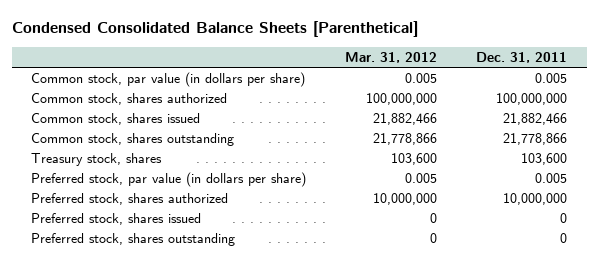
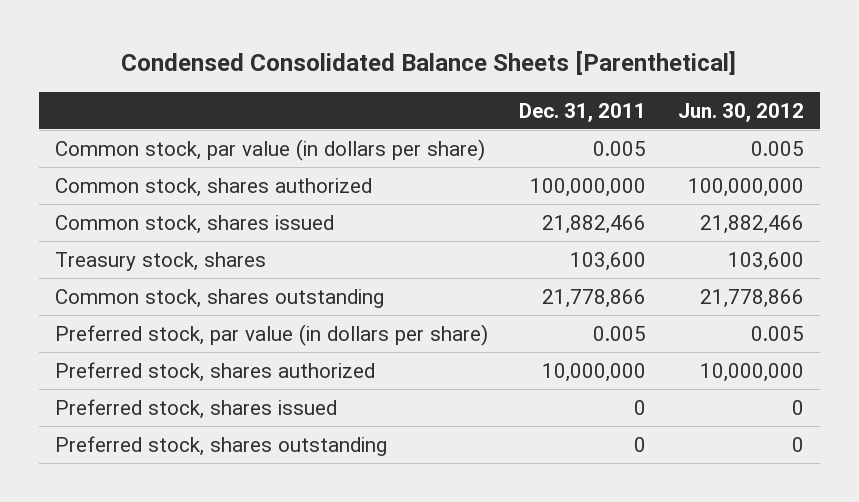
- | Mar. 31, 2012 | Dec. 31, 2011
+ | Dec. 31, 2011 | Jun. 30, 2012
moved down: Common stock, shares outstanding | 21,778,866 | 21,778,866

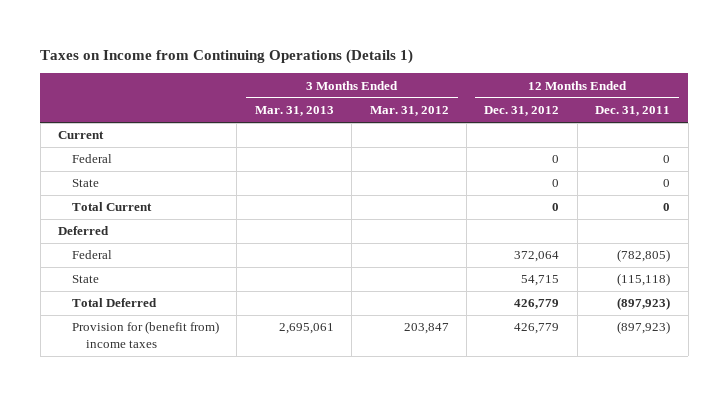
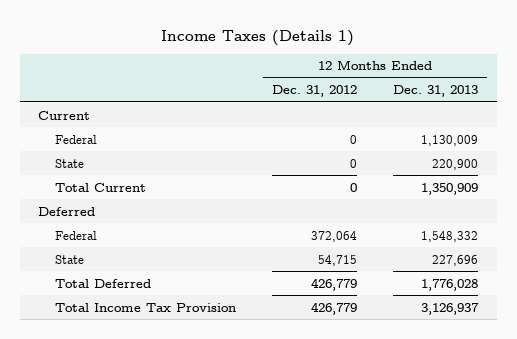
- Taxes on Income from Continuing Operations (Details 1)
+ Income Taxes (Details 1)
- | 3 Months Ended Mar. 31, 2013 | 3 Months Ended Mar. 31, 2012 | 12 Months Ended Dec. 31, 2012 | 12 Months Ended Dec. 31, 2011
+ | 12 Months Ended Dec. 31, 2012 | 12 Months Ended Dec. 31, 2013
- Provision for (benefit from) income taxes | 2,695,061 | 203,847 | 426,779 | (897,923)
+ Total Income Tax Provision | 426,779 | 3,126,937

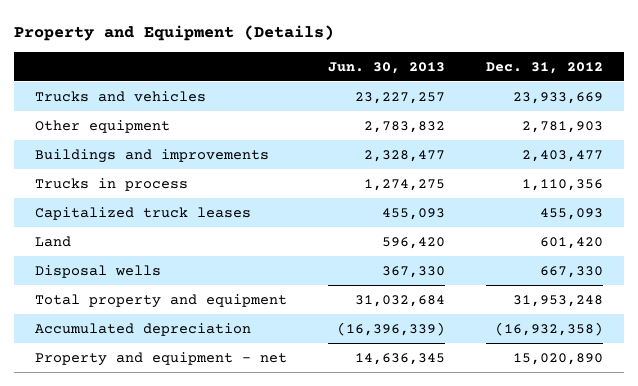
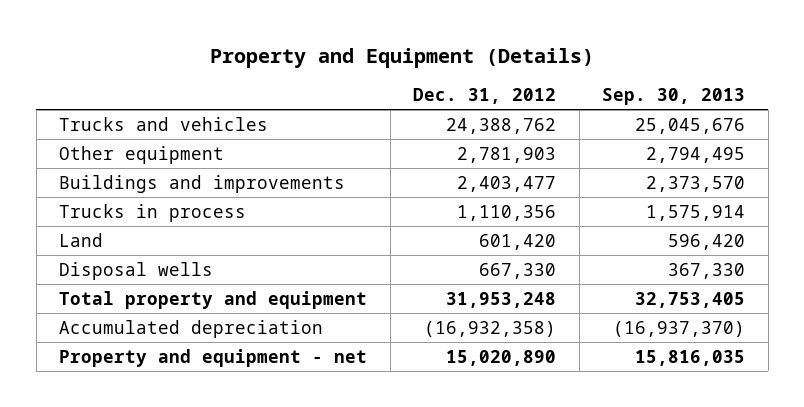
- | Jun. 30, 2013 | Dec. 31, 2012
+ | Dec. 31, 2012 | Sep. 30, 2013
- Trucks and vehicles | 23,227,257 | 23,933,669
+ Trucks and vehicles | 24,388,762 | 25,045,676
- Capitalized truck leases | 455,093 | 455,093

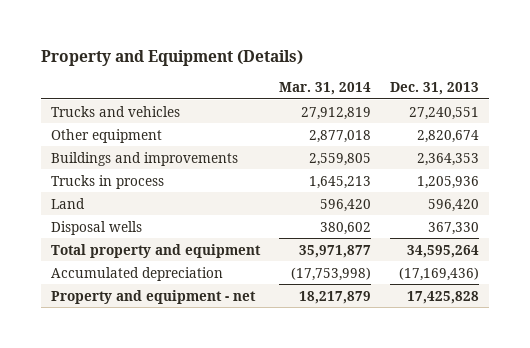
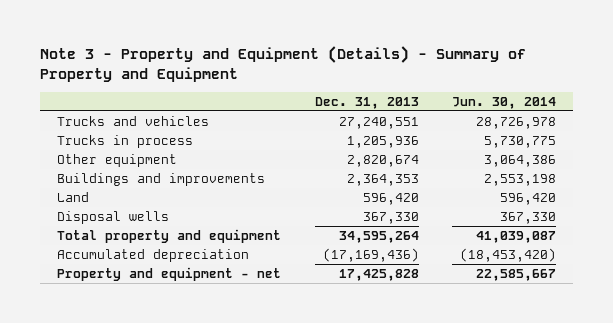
- Property and Equipment (Details)
+ Note 3 - Property and Equipment (Details) - Summary of Property and Equipment
- | Mar. 31, 2014 | Dec. 31, 2013
+ | Dec. 31, 2013 | Jun. 30, 2014
moved up: Trucks in process | 1,205,936 | 5,730,775

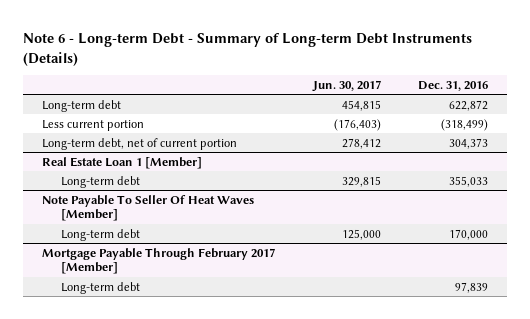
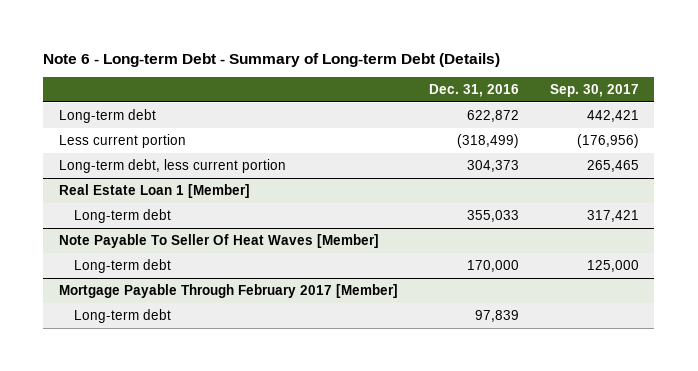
- Note 6 - Long-term Debt - Summary of Long-term Debt Instruments (Details)
+ Note 6 - Long-term Debt - Summary of Long-term Debt (Details)
- | Jun. 30, 2017 | Dec. 31, 2016
+ | Dec. 31, 2016 | Sep. 30, 2017
- Long-term debt, net of current portion | 278,412 | 304,373
+ Long-term debt, less current portion | 304,373 | 265,465

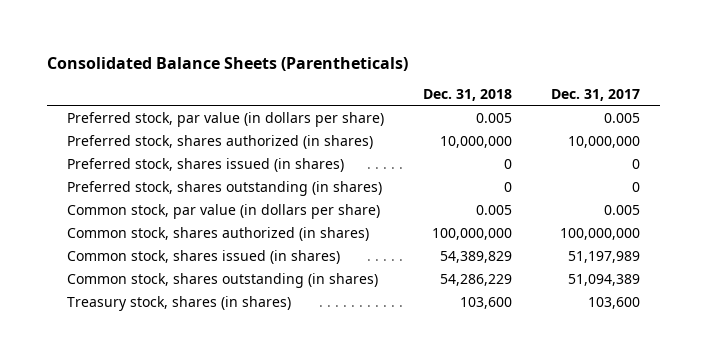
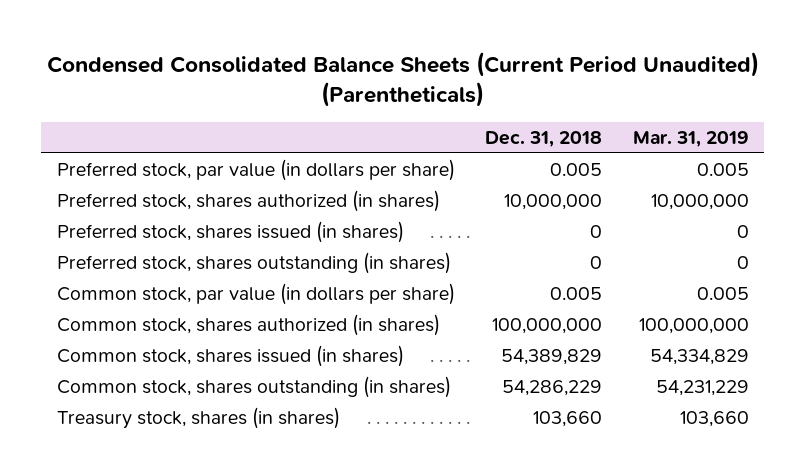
- Consolidated Balance Sheets (Parentheticals)
+ Condensed Consolidated Balance Sheets (Current Period Unaudited) (Parentheticals)
- | Dec. 31, 2018 | Dec. 31, 2017
+ | Dec. 31, 2018 | Mar. 31, 2019
- Treasury stock, shares (in shares) | 103,600 | 103,600
+ Treasury stock, shares (in shares) | 103,660 | 103,660

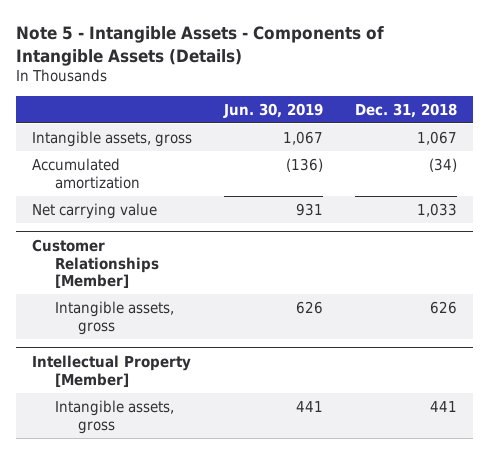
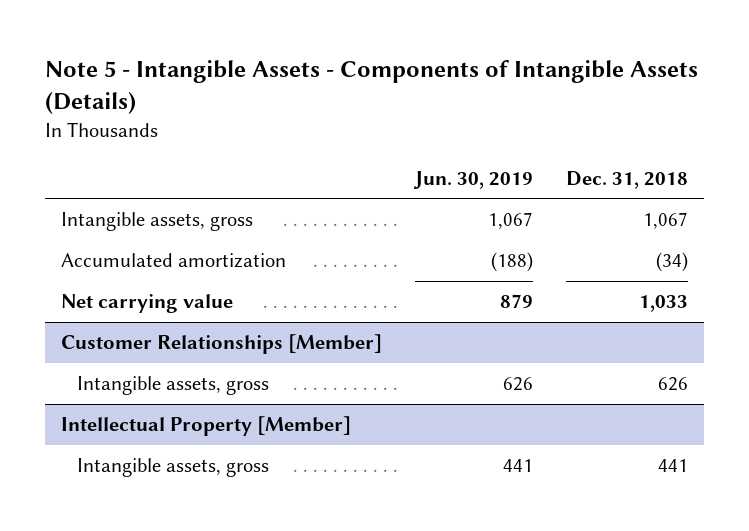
- Accumulated amortization | (136) | (34)
- Net carrying value | 931 | 1,033
+ Accumulated amortization | (188) | (34)
+ Net carrying value | 879 | 1,033

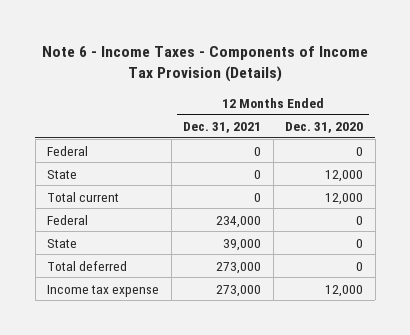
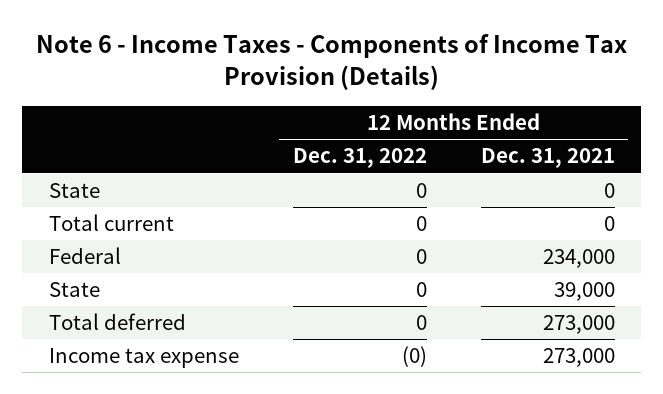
- | 12 Months Ended Dec. 31, 2021 | 12 Months Ended Dec. 31, 2020
+ | 12 Months Ended Dec. 31, 2022 | 12 Months Ended Dec. 31, 2021
- Federal | 0 | 0

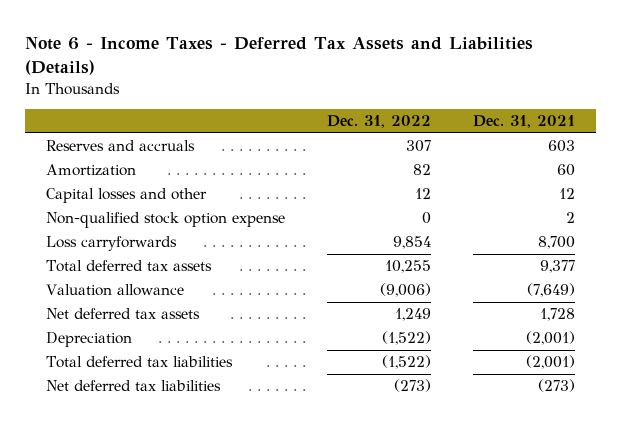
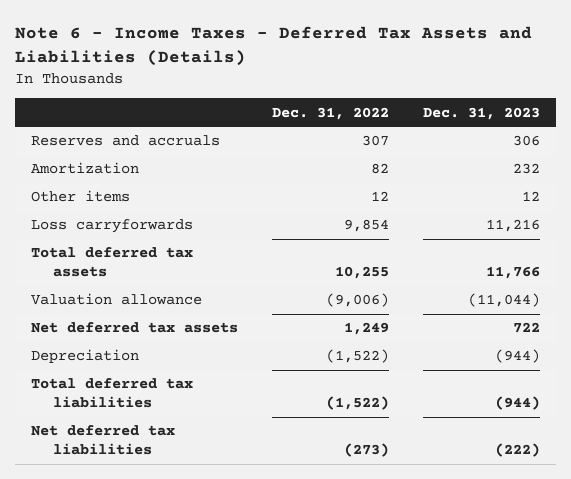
- | Dec. 31, 2022 | Dec. 31, 2021
+ | Dec. 31, 2022 | Dec. 31, 2023
- Capital losses and other | 12 | 12
- Non-qualified stock option expense | 0 | 2
+ Other items | 12 | 12

